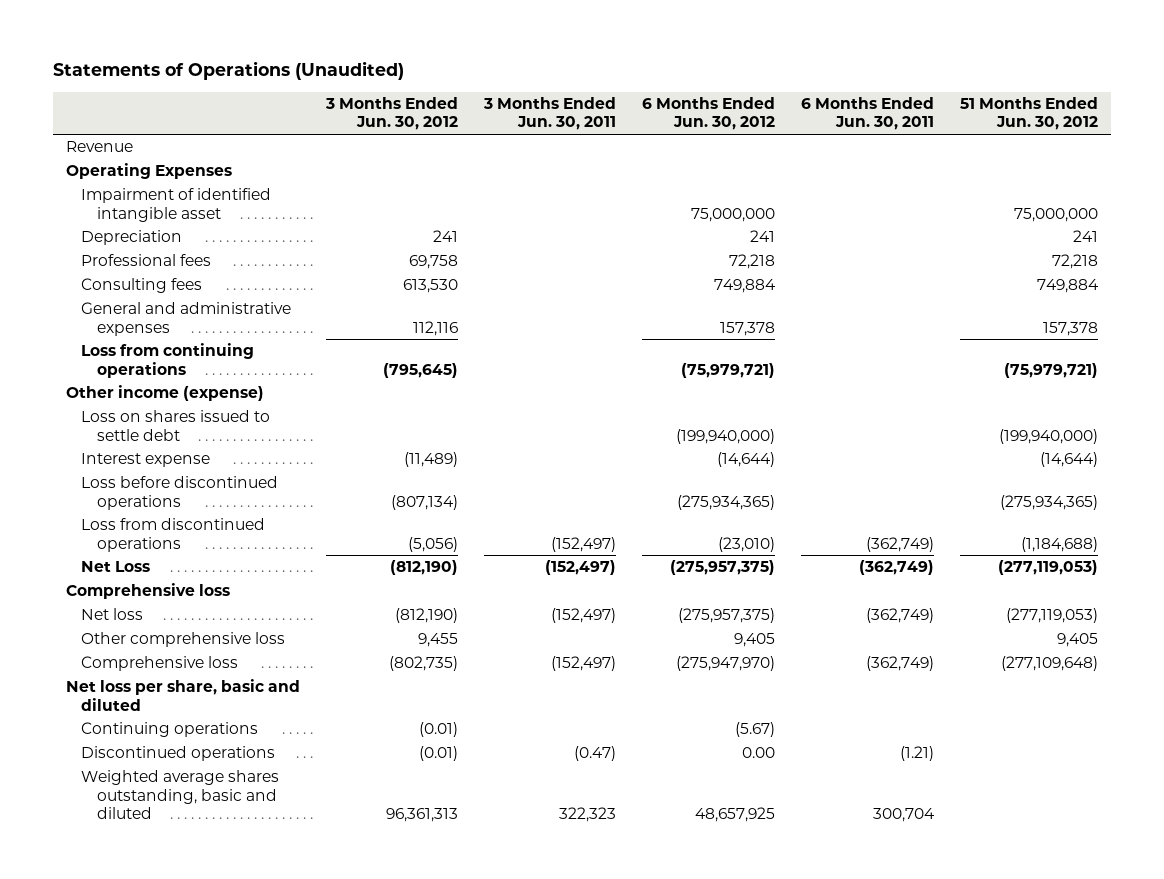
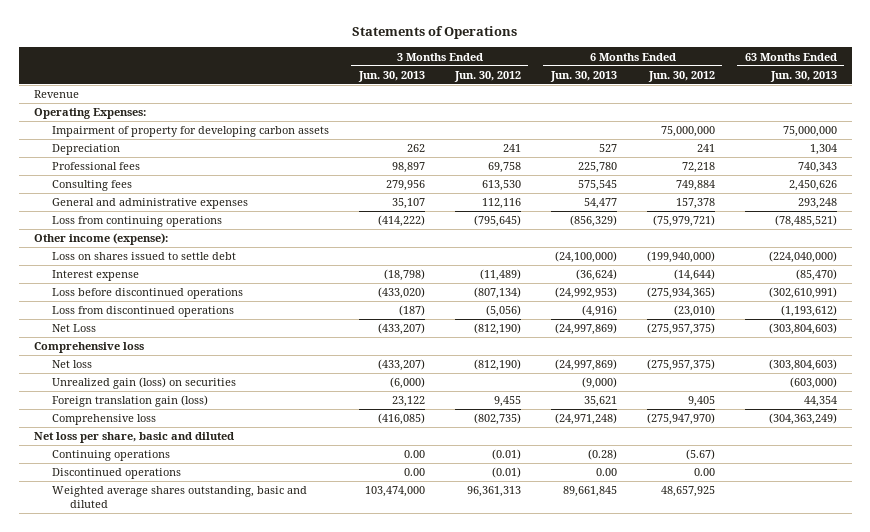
- Statements of Operations (Unaudited)
+ Statements of Operations
- | 3 Months Ended Jun. 30, 2012 | 3 Months Ended Jun. 30, 2011 | 6 Months Ended Jun. 30, 2012 | 6 Months Ended Jun. 30, 2011 | 51 Months Ended Jun. 30, 2012
+ | 3 Months Ended Jun. 30, 2013 | 3 Months Ended Jun. 30, 2012 | 6 Months Ended Jun. 30, 2013 | 6 Months Ended Jun. 30, 2012 | 63 Months Ended Jun. 30, 2013
- Operating Expenses
- Impairment of identified intangible asset | | | 75,000,000 | | 75,000,000
+ Operating Expenses:
+ Impairment of property for developing carbon assets | | | | 75,000,000 | 75,000,000
- Other income (expense)
+ Other income (expense):
- Other comprehensive loss | 9,455 | | 9,405 | | 9,405
+ Unrealized gain (loss) on securities | (6,000) | | (9,000) | | (603,000)
+ Foreign translation gain (loss) | 23,122 | 9,455 | 35,621 | 9,405 | 44,354

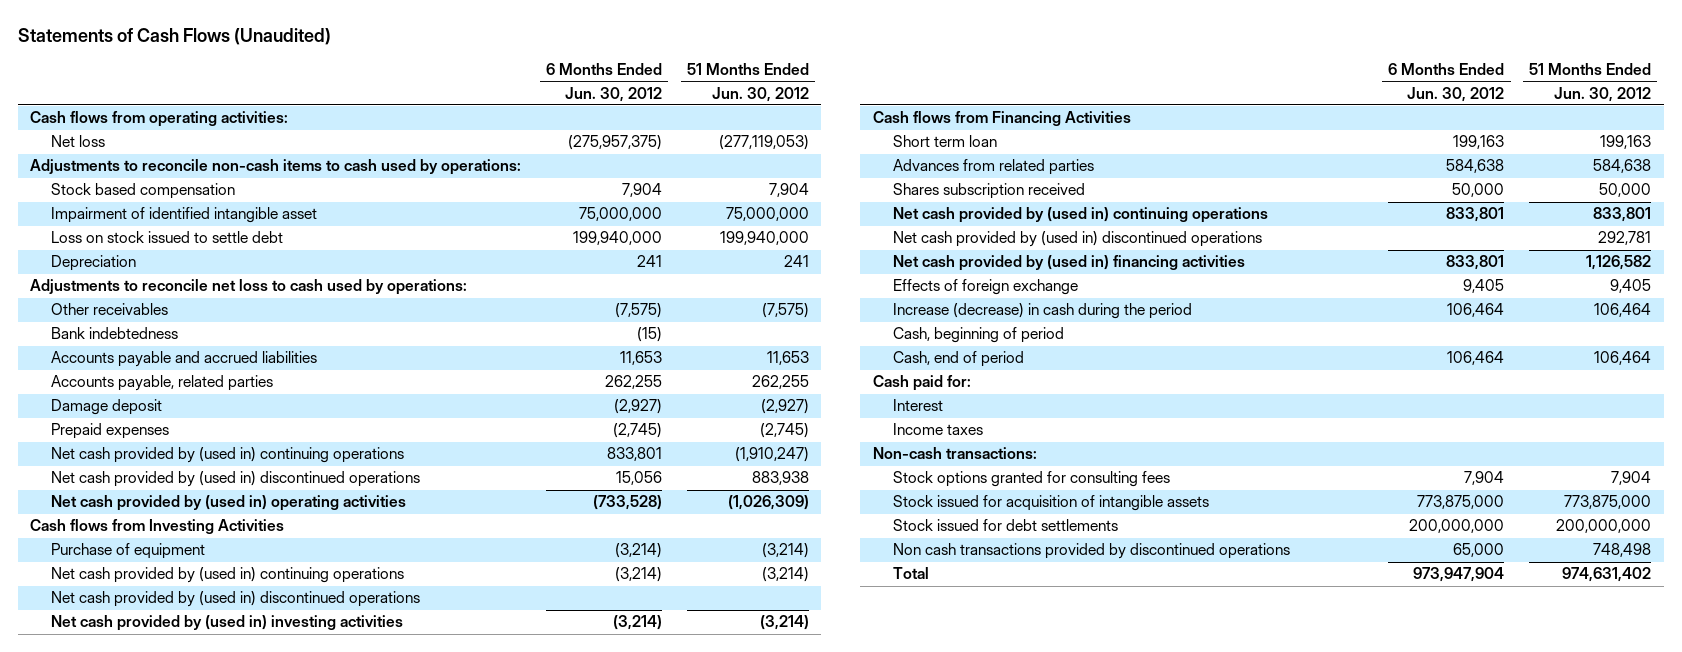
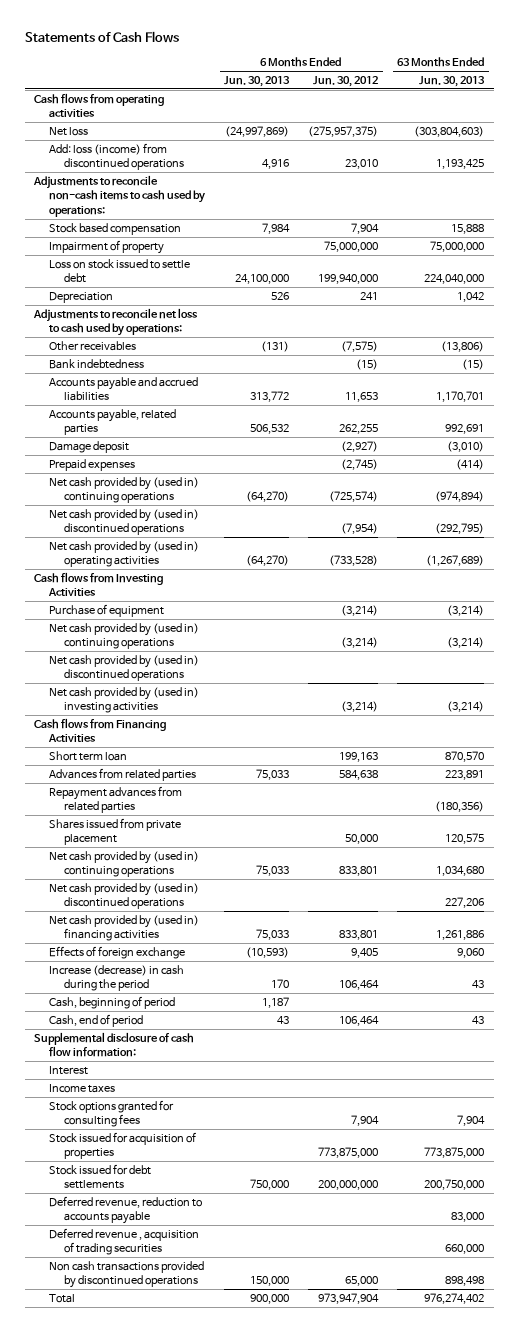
- Statements of Cash Flows (Unaudited)
+ Statements of Cash Flows
- | 6 Months Ended Jun. 30, 2012 | 51 Months Ended Jun. 30, 2012
+ | 6 Months Ended Jun. 30, 2013 | 6 Months Ended Jun. 30, 2012 | 63 Months Ended Jun. 30, 2013
- Cash flows from operating activities:
+ Cash flows from operating activities
+ Add: loss (income) from discontinued operations | 4,916 | 23,010 | 1,193,425
- Impairment of identified intangible asset | 75,000,000 | 75,000,000
+ Impairment of property | | 75,000,000 | 75,000,000
- Net cash provided by (used in) continuing operations | 833,801 | (1,910,247)
- Net cash provided by (used in) discontinued operations | 15,056 | 883,938
+ Net cash provided by (used in) continuing operations | (64,270) | (725,574) | (974,894)
+ Net cash provided by (used in) discontinued operations | | (7,954) | (292,795)
- Shares subscription received | 50,000 | 50,000
+ Repayment advances from related parties | | | (180,356)
+ Shares issued from private placement | | 50,000 | 120,575
- Cash paid for:
+ Supplemental disclosure of cash flow information:
- Non-cash transactions:
- Stock issued for acquisition of intangible assets | 773,875,000 | 773,875,000
+ Stock issued for acquisition of properties | | 773,875,000 | 773,875,000
+ Deferred revenue, reduction to accounts payable | | | 83,000
+ Deferred revenue , acquisition of trading securities | | | 660,000

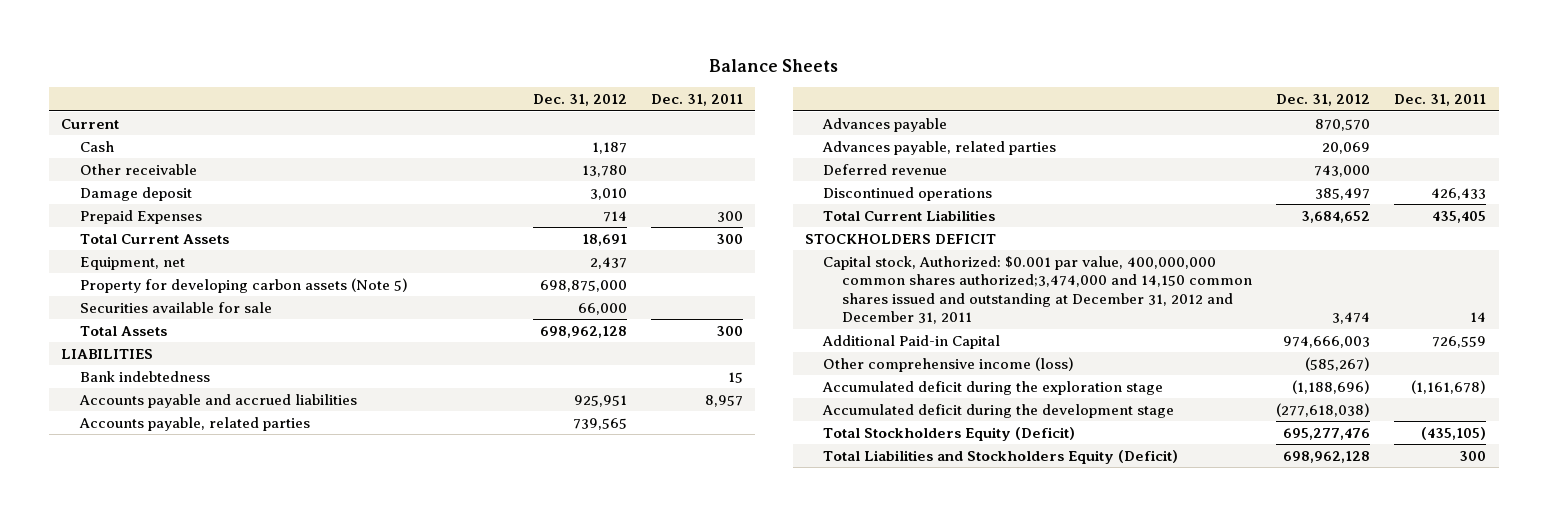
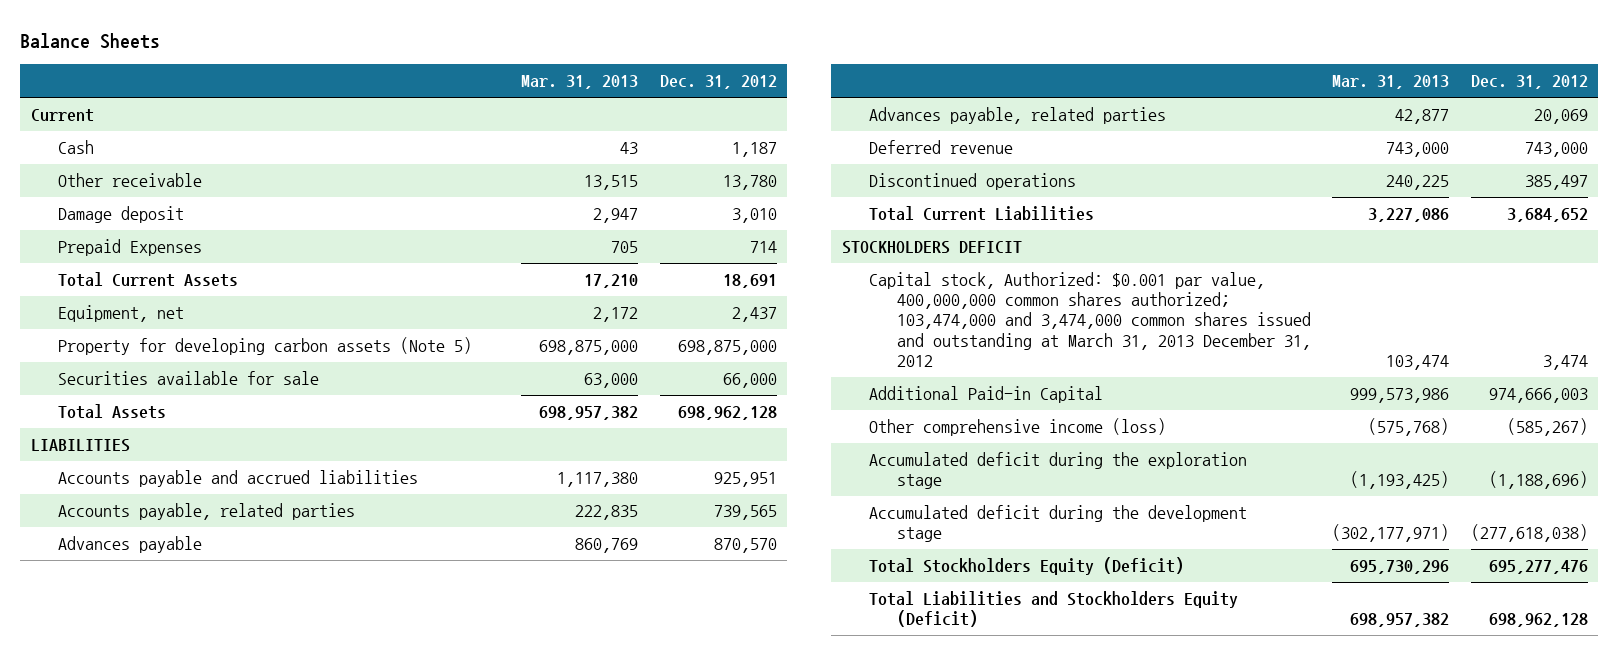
- | Dec. 31, 2012 | Dec. 31, 2011
+ | Mar. 31, 2013 | Dec. 31, 2012
- Bank indebtedness | | 15
- Capital stock, Authorized: $0.001 par value, 400,000,000 common shares authorized;3,474,000 and 14,150 common shares issued and outstanding at December 31, 2012 and December 31, 2011 | 3,474 | 14
+ Capital stock, Authorized: $0.001 par value, 400,000,000 common shares authorized; 103,474,000 and 3,474,000 common shares issued and outstanding at March 31, 2013 December 31, 2012 | 103,474 | 3,474

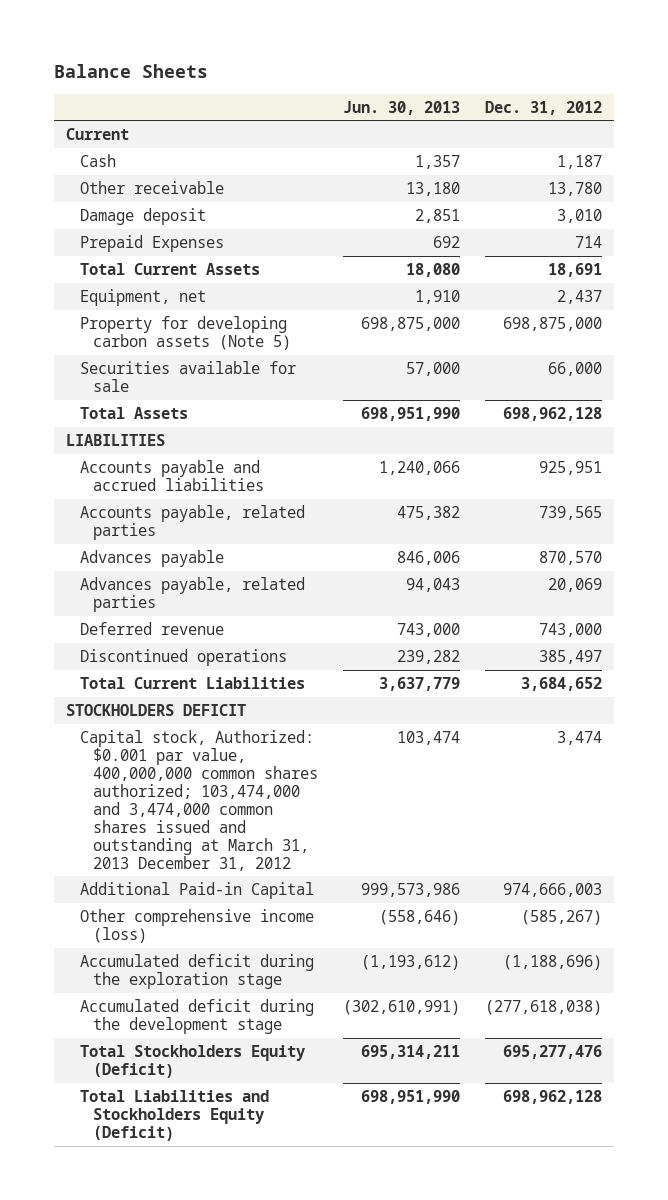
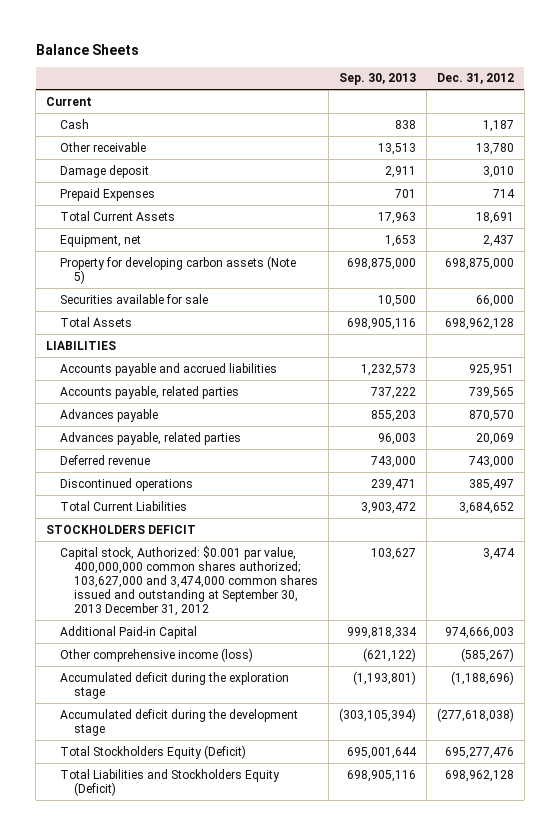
- | Jun. 30, 2013 | Dec. 31, 2012
+ | Sep. 30, 2013 | Dec. 31, 2012
- Capital stock, Authorized: $0.001 par value, 400,000,000 common shares authorized; 103,474,000 and 3,474,000 common shares issued and outstanding at March 31, 2013 December 31, 2012 | 103,474 | 3,474
+ Capital stock, Authorized: $0.001 par value, 400,000,000 common shares authorized; 103,627,000 and 3,474,000 common shares issued and outstanding at September 30, 2013 December 31, 2012 | 103,627 | 3,474

